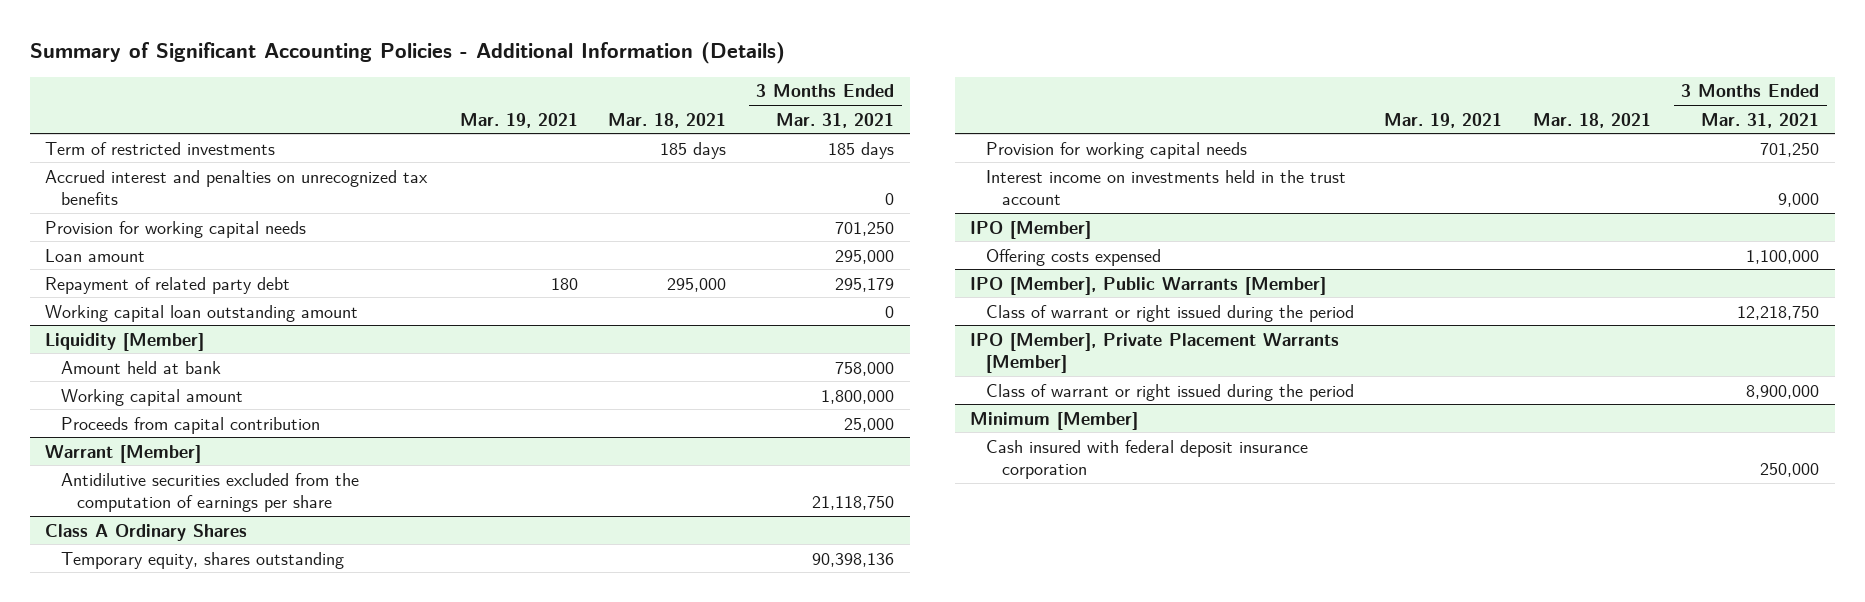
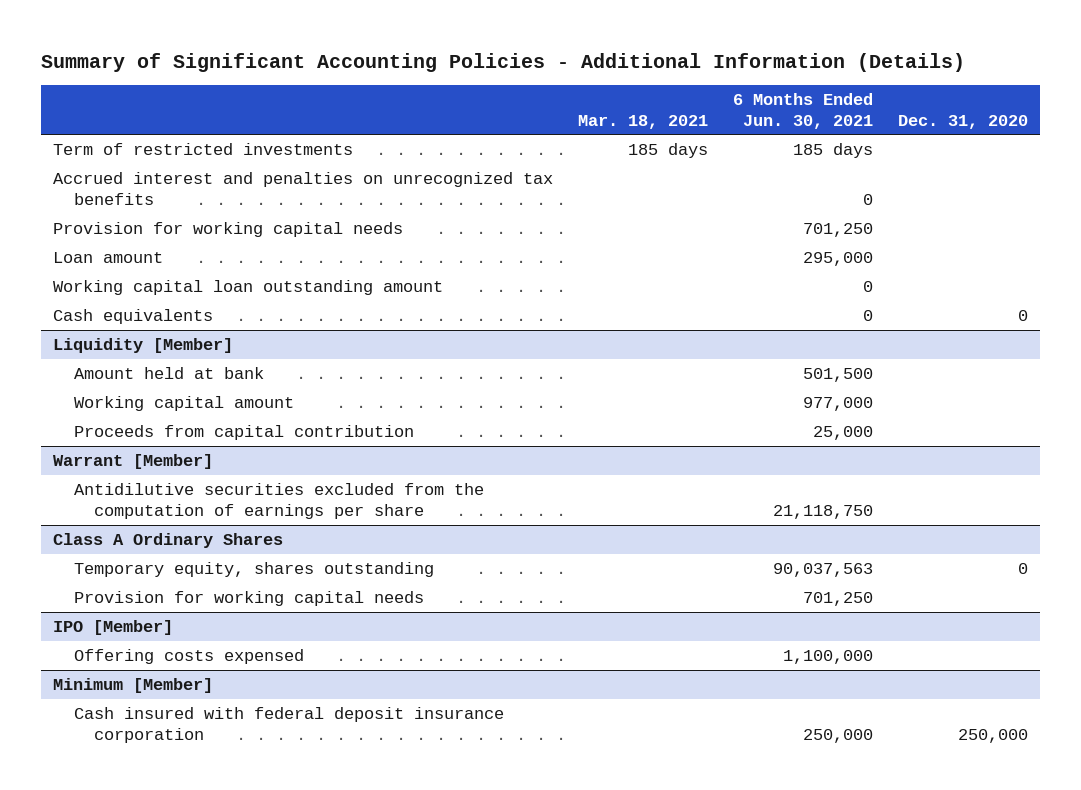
- | Mar. 19, 2021 | Mar. 18, 2021 | 3 Months Ended Mar. 31, 2021
+ | Mar. 18, 2021 | 6 Months Ended Jun. 30, 2021 | Dec. 31, 2020
- Repayment of related party debt | 180 | 295,000 | 295,179
+ Cash equivalents | | 0 | 0
@ Class A Ordinary Shares
- Interest income on investments held in the trust account | | | 9,000
- IPO [Member], Public Warrants [Member]
- Class of warrant or right issued during the period | | | 12,218,750
- IPO [Member], Private Placement Warrants [Member]
- Class of warrant or right issued during the period | | | 8,900,000

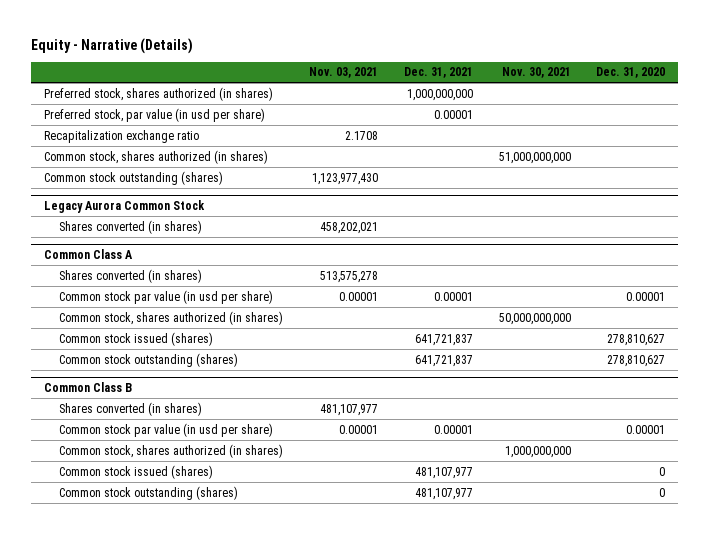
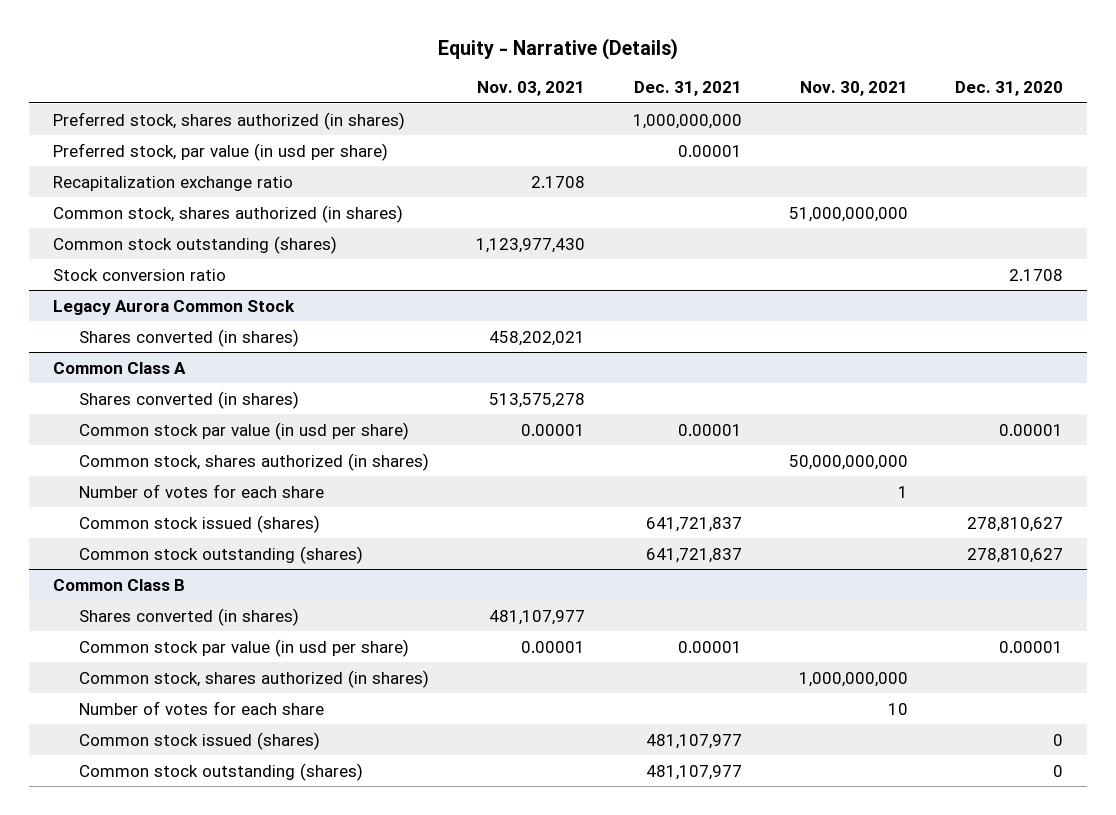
+ Stock conversion ratio | | | | 2.1708
@ Common Class A
+ Number of votes for each share | | | 1 |
@ Common Class B
+ Number of votes for each share | | | 10 |

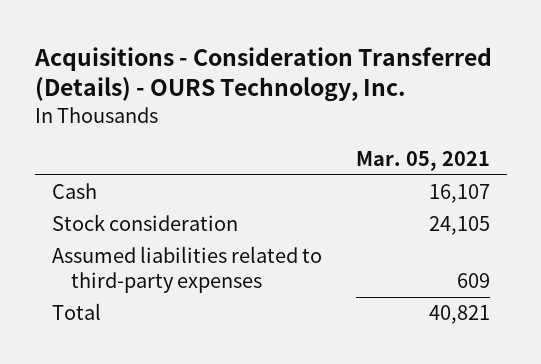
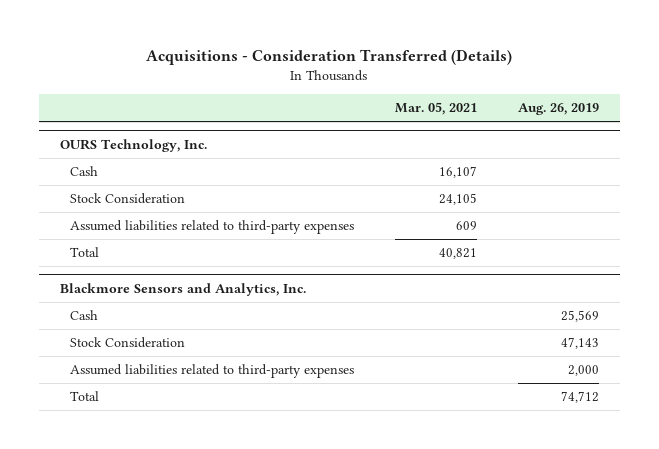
- Acquisitions - Consideration Transferred (Details) - OURS Technology, Inc.
+ Acquisitions - Consideration Transferred (Details)
- | Mar. 05, 2021
+ | Mar. 05, 2021 | Aug. 26, 2019
+ OURS Technology, Inc.
- Stock consideration | 24,105
+ Stock Consideration | 24,105 |
+ Blackmore Sensors and Analytics, Inc.
+ Cash | | 25,569
+ Stock Consideration | | 47,143
+ Assumed liabilities related to third-party expenses | | 2,000
+ Total | | 74,712

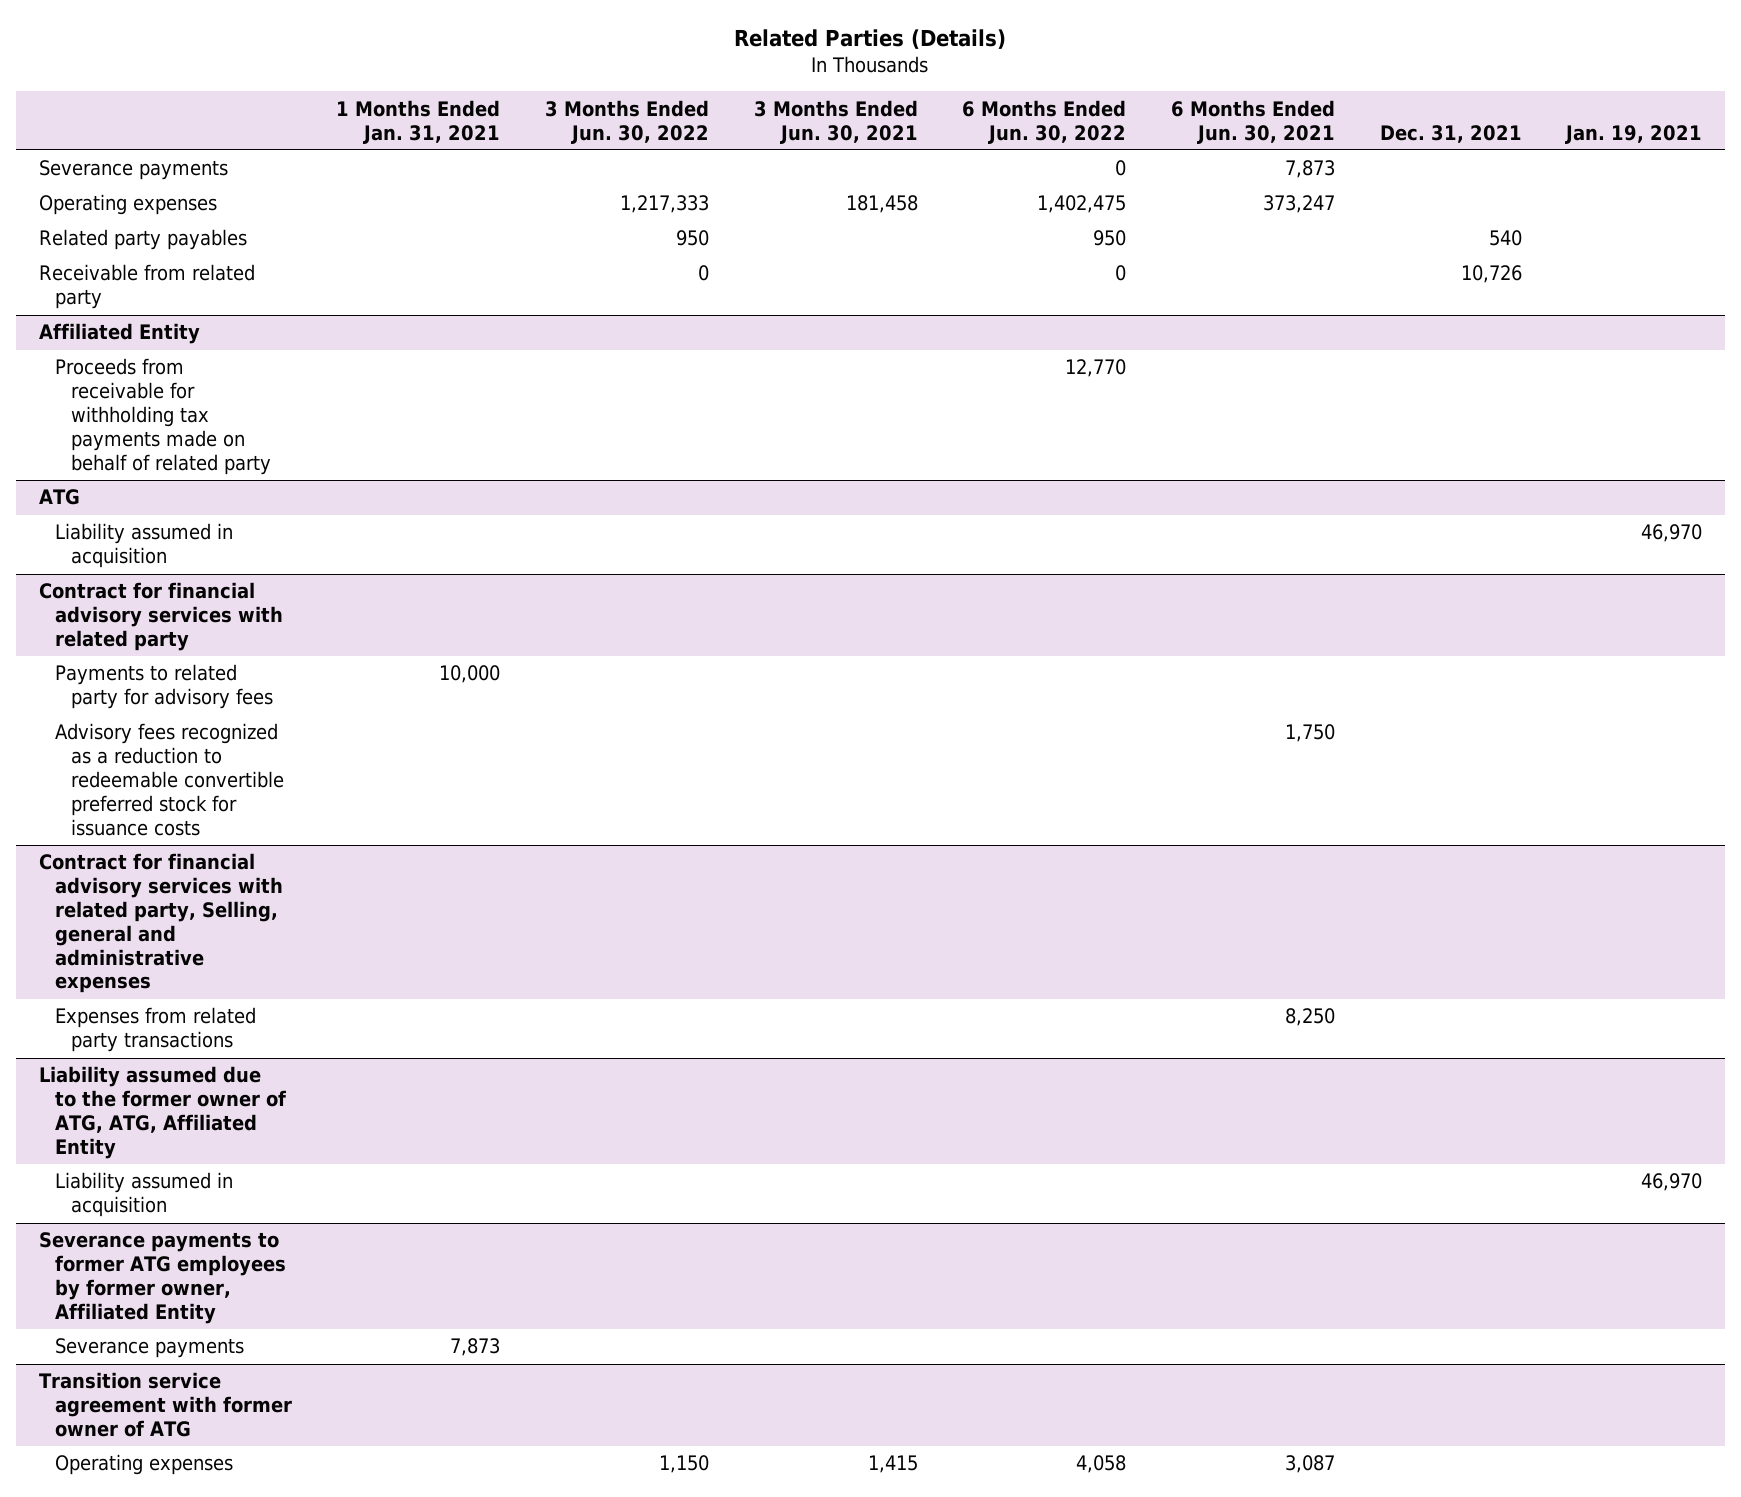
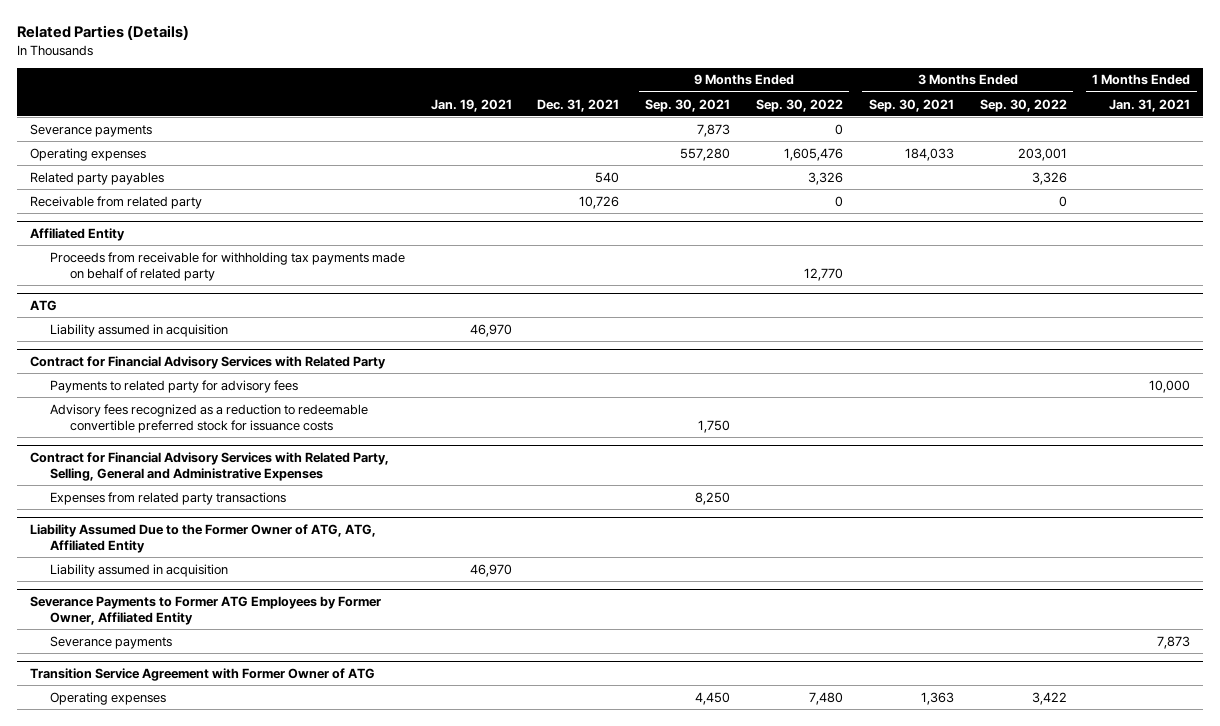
- | 1 Months Ended Jan. 31, 2021 | 3 Months Ended Jun. 30, 2022 | 3 Months Ended Jun. 30, 2021 | 6 Months Ended Jun. 30, 2022 | 6 Months Ended Jun. 30, 2021 | Dec. 31, 2021 | Jan. 19, 2021
+ | Jan. 19, 2021 | Dec. 31, 2021 | 9 Months Ended Sep. 30, 2021 | 9 Months Ended Sep. 30, 2022 | 3 Months Ended Sep. 30, 2021 | 3 Months Ended Sep. 30, 2022 | 1 Months Ended Jan. 31, 2021
- Contract for financial advisory services with related party
+ Contract for Financial Advisory Services with Related Party
- Contract for financial advisory services with related party, Selling, general and administrative expenses
+ Contract for Financial Advisory Services with Related Party, Selling, General and Administrative Expenses
- Liability assumed due to the former owner of ATG, ATG, Affiliated Entity
+ Liability Assumed Due to the Former Owner of ATG, ATG, Affiliated Entity
- Severance payments to former ATG employees by former owner, Affiliated Entity
+ Severance Payments to Former ATG Employees by Former Owner, Affiliated Entity
- Transition service agreement with former owner of ATG
+ Transition Service Agreement with Former Owner of ATG

